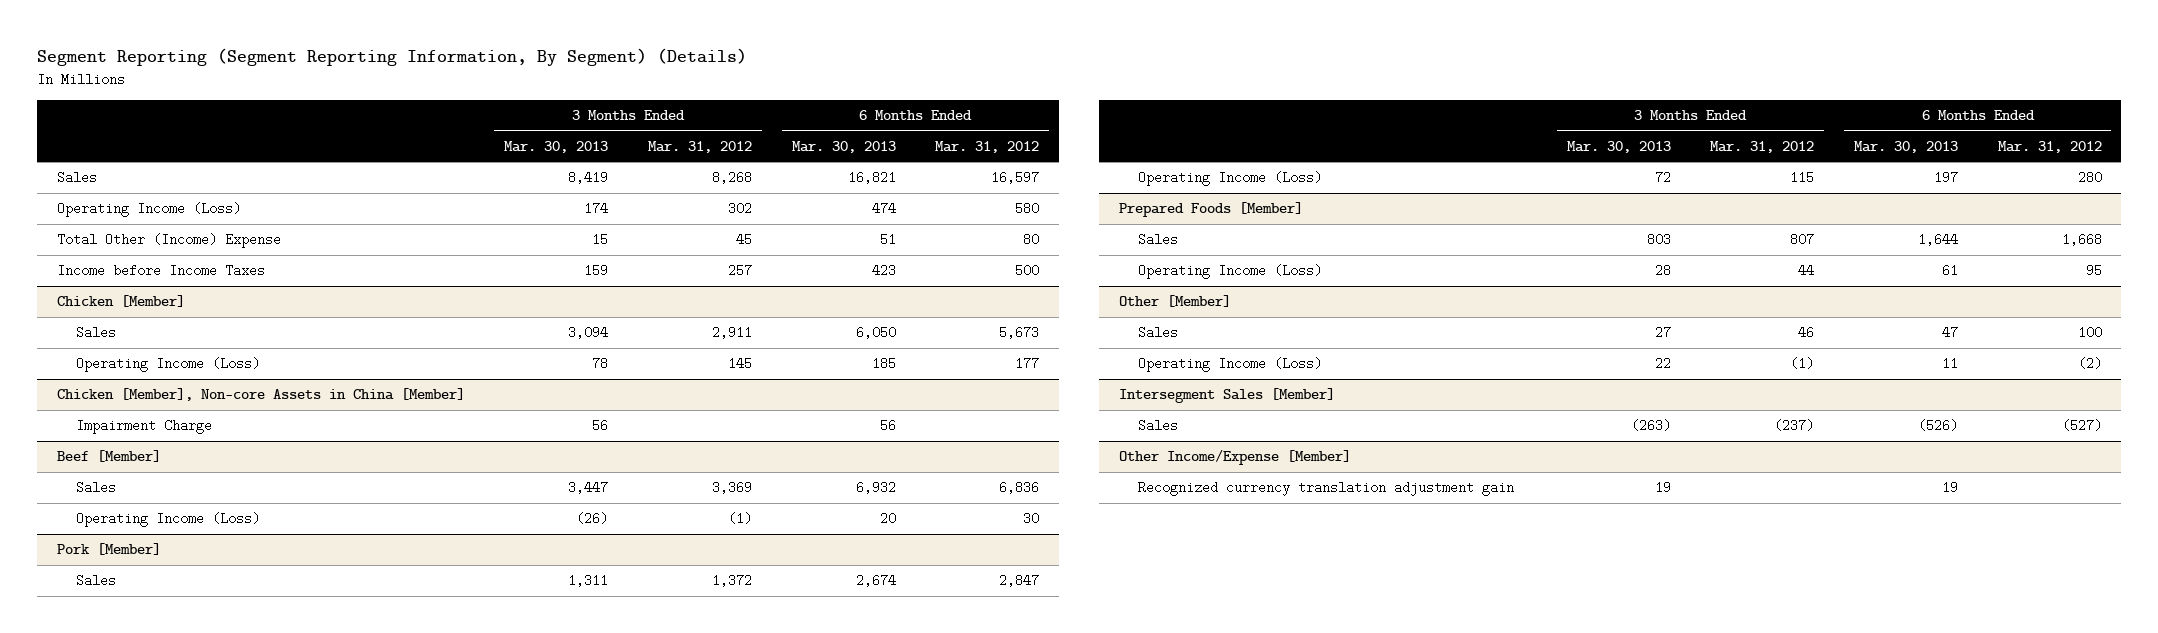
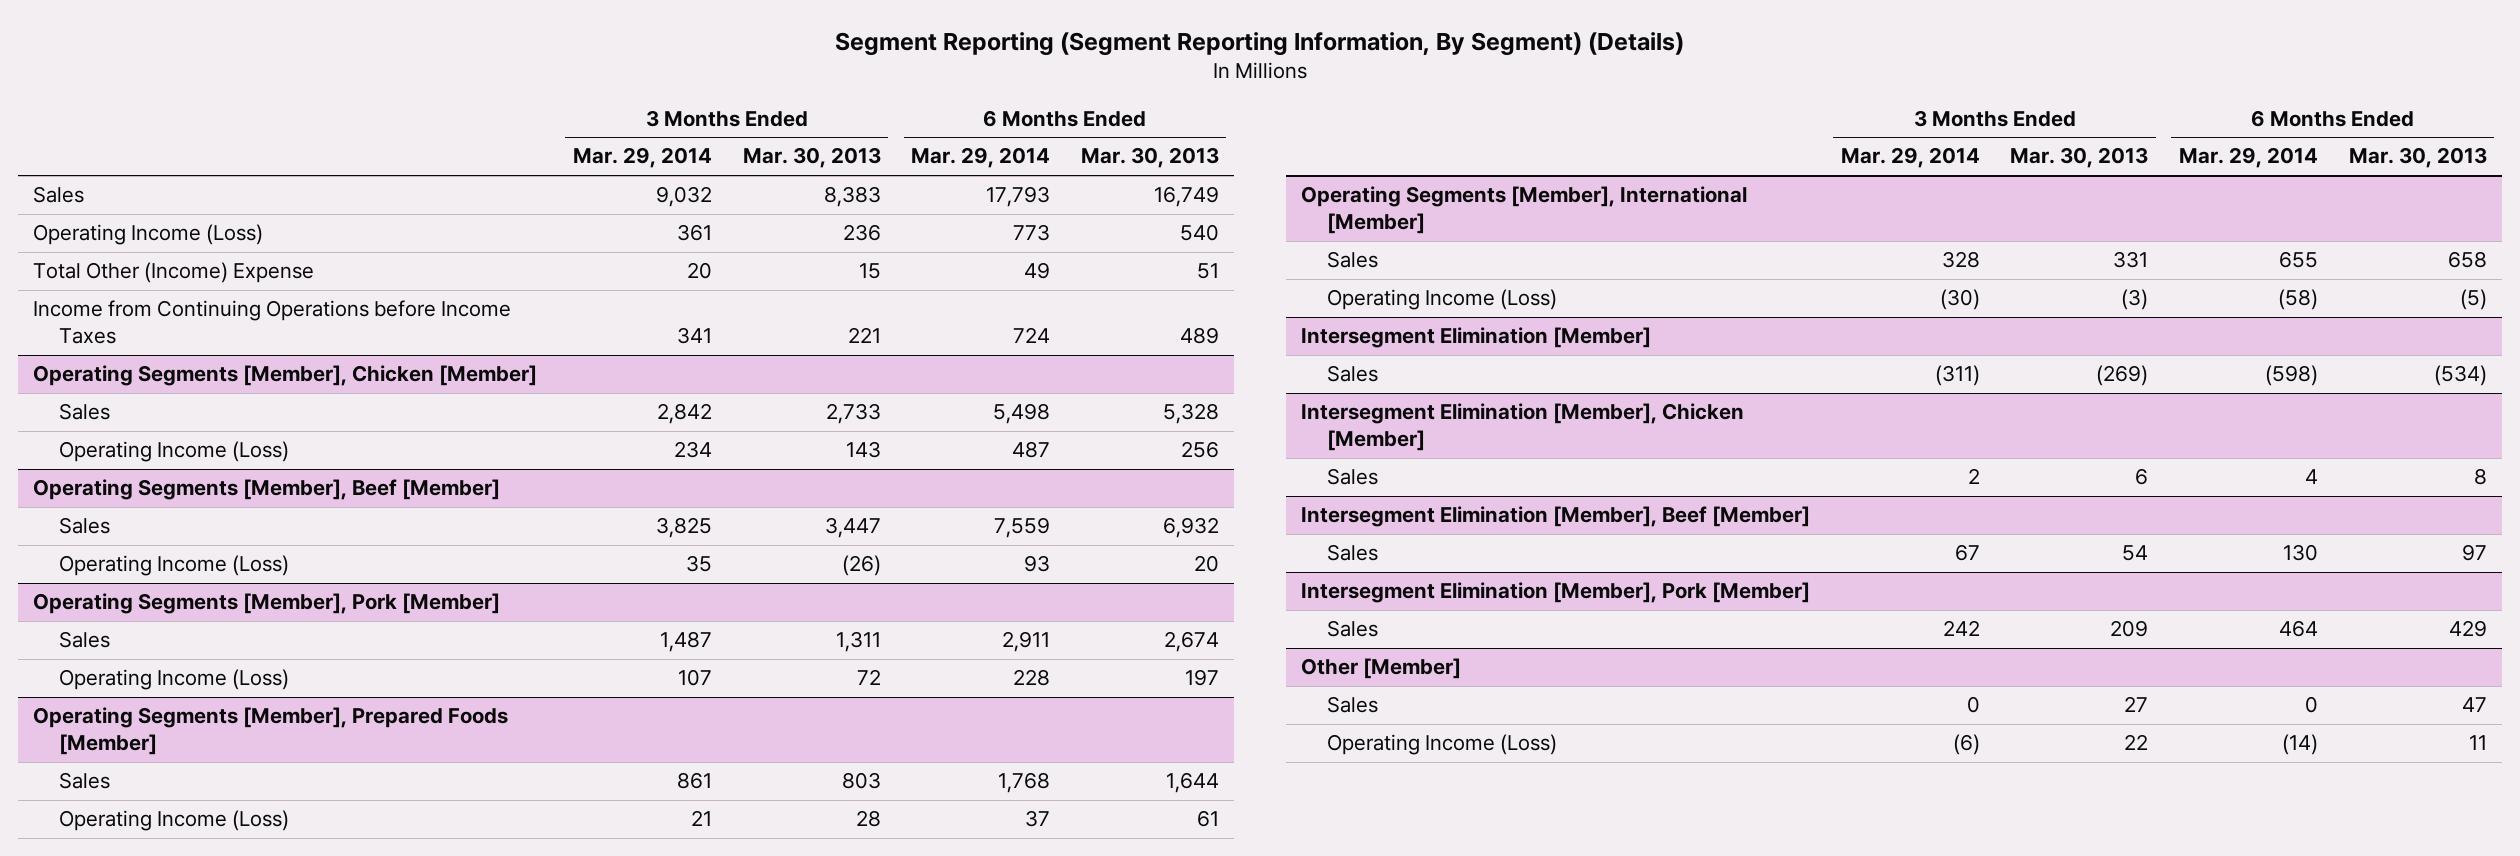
- | 3 Months Ended Mar. 30, 2013 | 3 Months Ended Mar. 31, 2012 | 6 Months Ended Mar. 30, 2013 | 6 Months Ended Mar. 31, 2012
+ | 3 Months Ended Mar. 29, 2014 | 3 Months Ended Mar. 30, 2013 | 6 Months Ended Mar. 29, 2014 | 6 Months Ended Mar. 30, 2013
- Sales | 8,419 | 8,268 | 16,821 | 16,597
- Operating Income (Loss) | 174 | 302 | 474 | 580
+ Sales | 9,032 | 8,383 | 17,793 | 16,749
+ Operating Income (Loss) | 361 | 236 | 773 | 540
- Income before Income Taxes | 159 | 257 | 423 | 500
- Chicken [Member]
- Sales | 3,094 | 2,911 | 6,050 | 5,673
- Operating Income (Loss) | 78 | 145 | 185 | 177
- Chicken [Member], Non-core Assets in China [Member]
- Impairment Charge | 56 | | 56 |
- Beef [Member]
+ Income from Continuing Operations before Income Taxes | 341 | 221 | 724 | 489
+ Operating Segments [Member], Chicken [Member]
+ Sales | 2,842 | 2,733 | 5,498 | 5,328
+ Operating Income (Loss) | 234 | 143 | 487 | 256
+ Operating Segments [Member], Beef [Member]
- Pork [Member]
+ Operating Segments [Member], Pork [Member]
- Prepared Foods [Member]
+ Operating Segments [Member], Prepared Foods [Member]
+ Operating Segments [Member], International [Member]
+ Sales | 328 | 331 | 655 | 658
+ Operating Income (Loss) | (30) | (3) | (58) | (5)
+ Intersegment Elimination [Member]
+ Sales | (311) | (269) | (598) | (534)
+ Intersegment Elimination [Member], Chicken [Member]
+ Sales | 2 | 6 | 4 | 8
+ Intersegment Elimination [Member], Beef [Member]
+ Sales | 67 | 54 | 130 | 97
+ Intersegment Elimination [Member], Pork [Member]
+ Sales | 242 | 209 | 464 | 429
- Intersegment Sales [Member]
- Sales | (263) | (237) | (526) | (527)
- Other Income/Expense [Member]
- Recognized currency translation adjustment gain | 19 | | 19 |

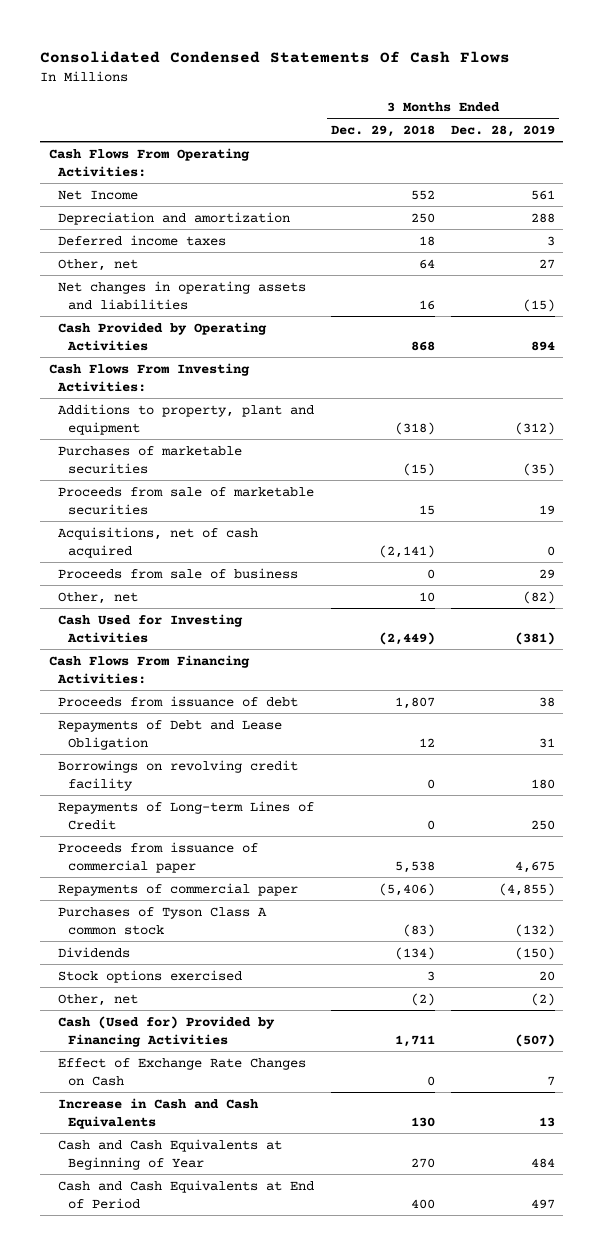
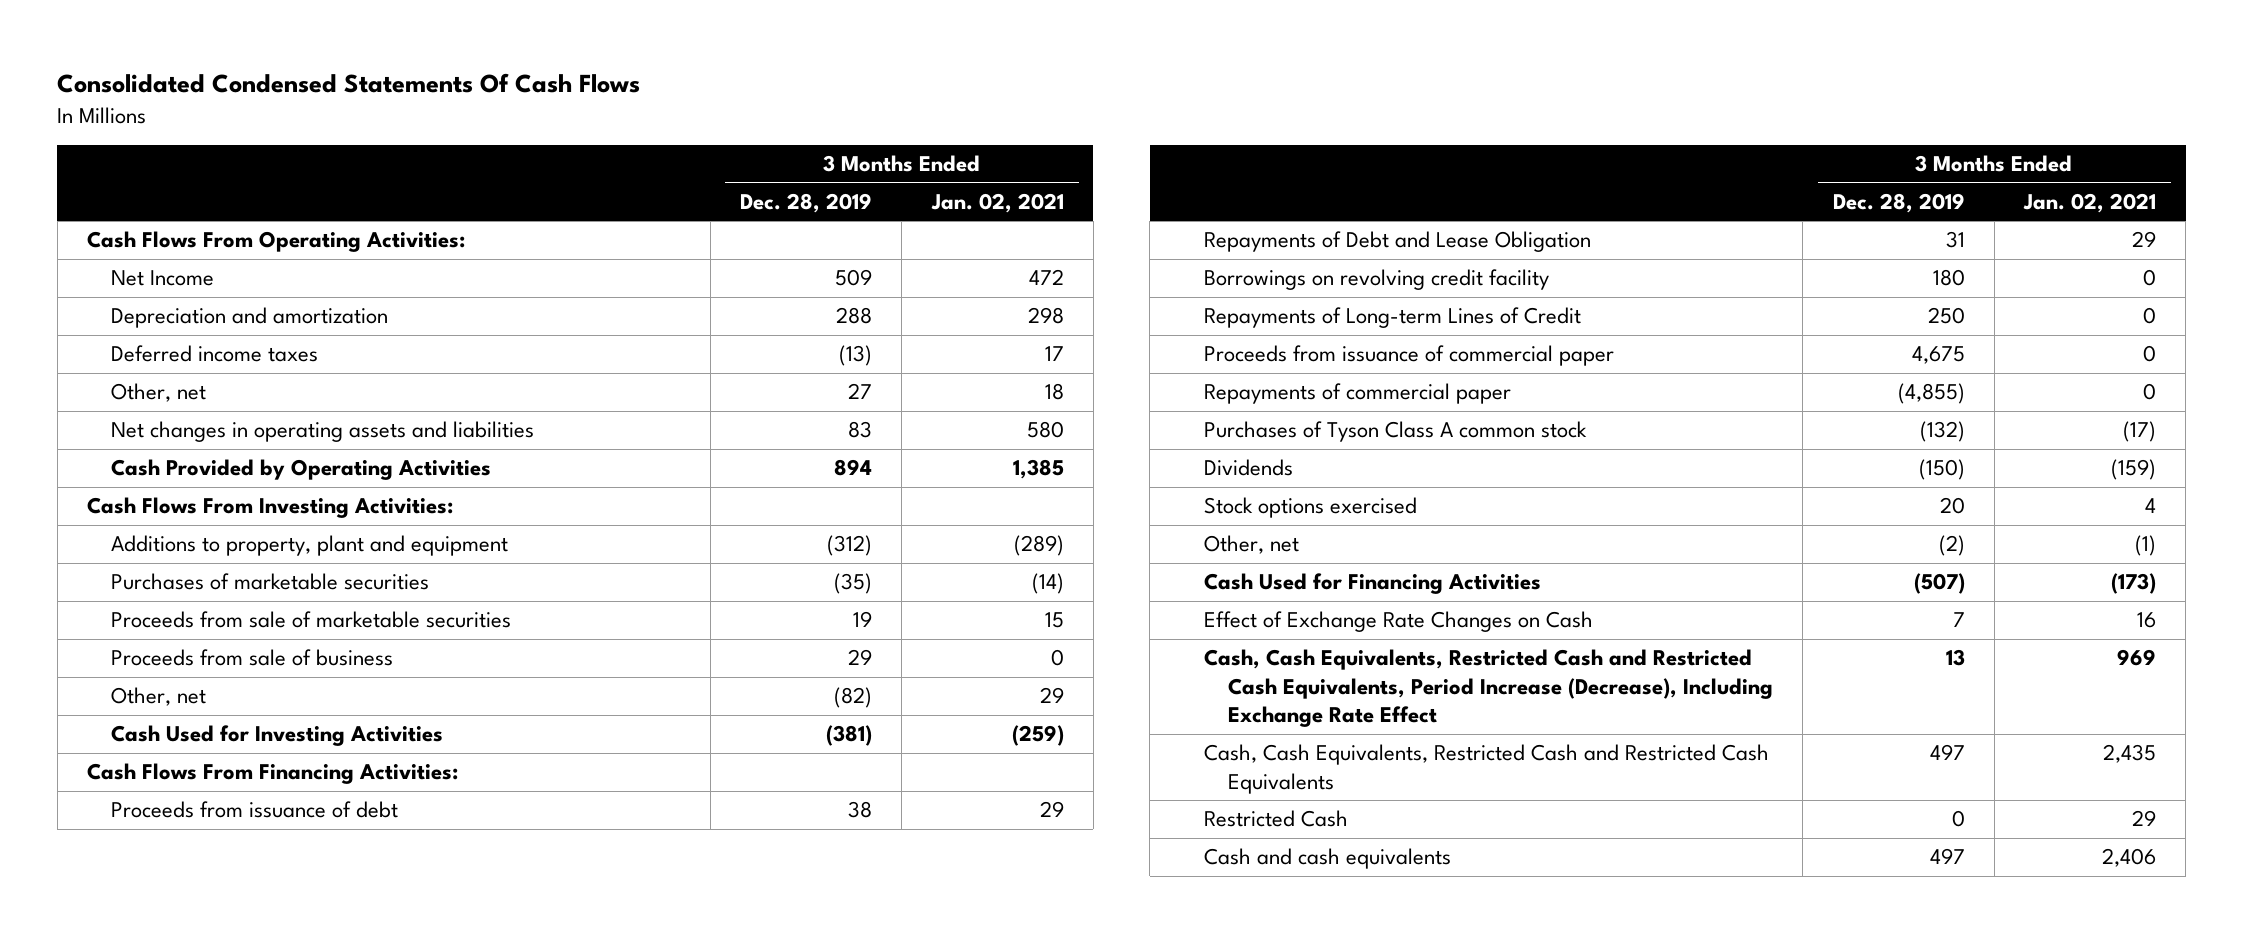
- | 3 Months Ended Dec. 29, 2018 | 3 Months Ended Dec. 28, 2019
+ | 3 Months Ended Dec. 28, 2019 | 3 Months Ended Jan. 02, 2021
- Net Income | 552 | 561
+ Net Income | 509 | 472
- Deferred income taxes | 18 | 3
+ Deferred income taxes | (13) | 17
- Net changes in operating assets and liabilities | 16 | (15)
+ Net changes in operating assets and liabilities | 83 | 580
- Acquisitions, net of cash acquired | (2,141) | 0
- Cash (Used for) Provided by Financing Activities | 1,711 | (507)
+ Cash Used for Financing Activities | (507) | (173)
- Increase in Cash and Cash Equivalents | 130 | 13
- Cash and Cash Equivalents at Beginning of Year | 270 | 484
- Cash and Cash Equivalents at End of Period | 400 | 497
+ Cash, Cash Equivalents, Restricted Cash and Restricted Cash Equivalents, Period Increase (Decrease), Including Exchange Rate Effect | 13 | 969
+ Cash, Cash Equivalents, Restricted Cash and Restricted Cash Equivalents | 497 | 2,435
+ Restricted Cash | 0 | 29
+ Cash and cash equivalents | 497 | 2,406

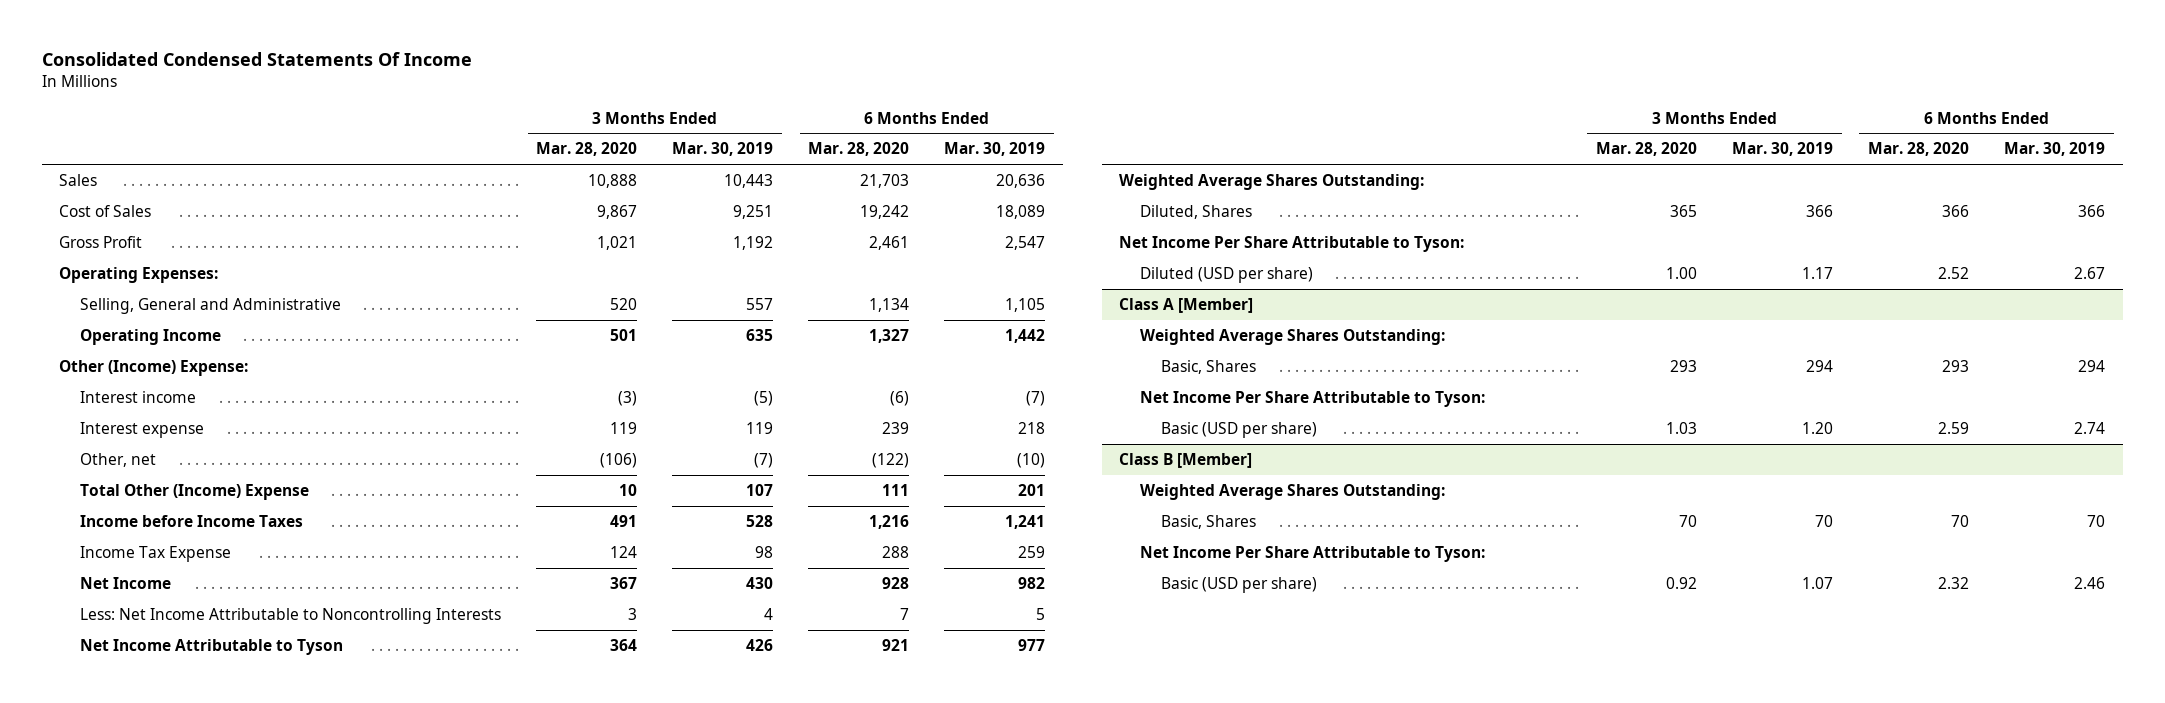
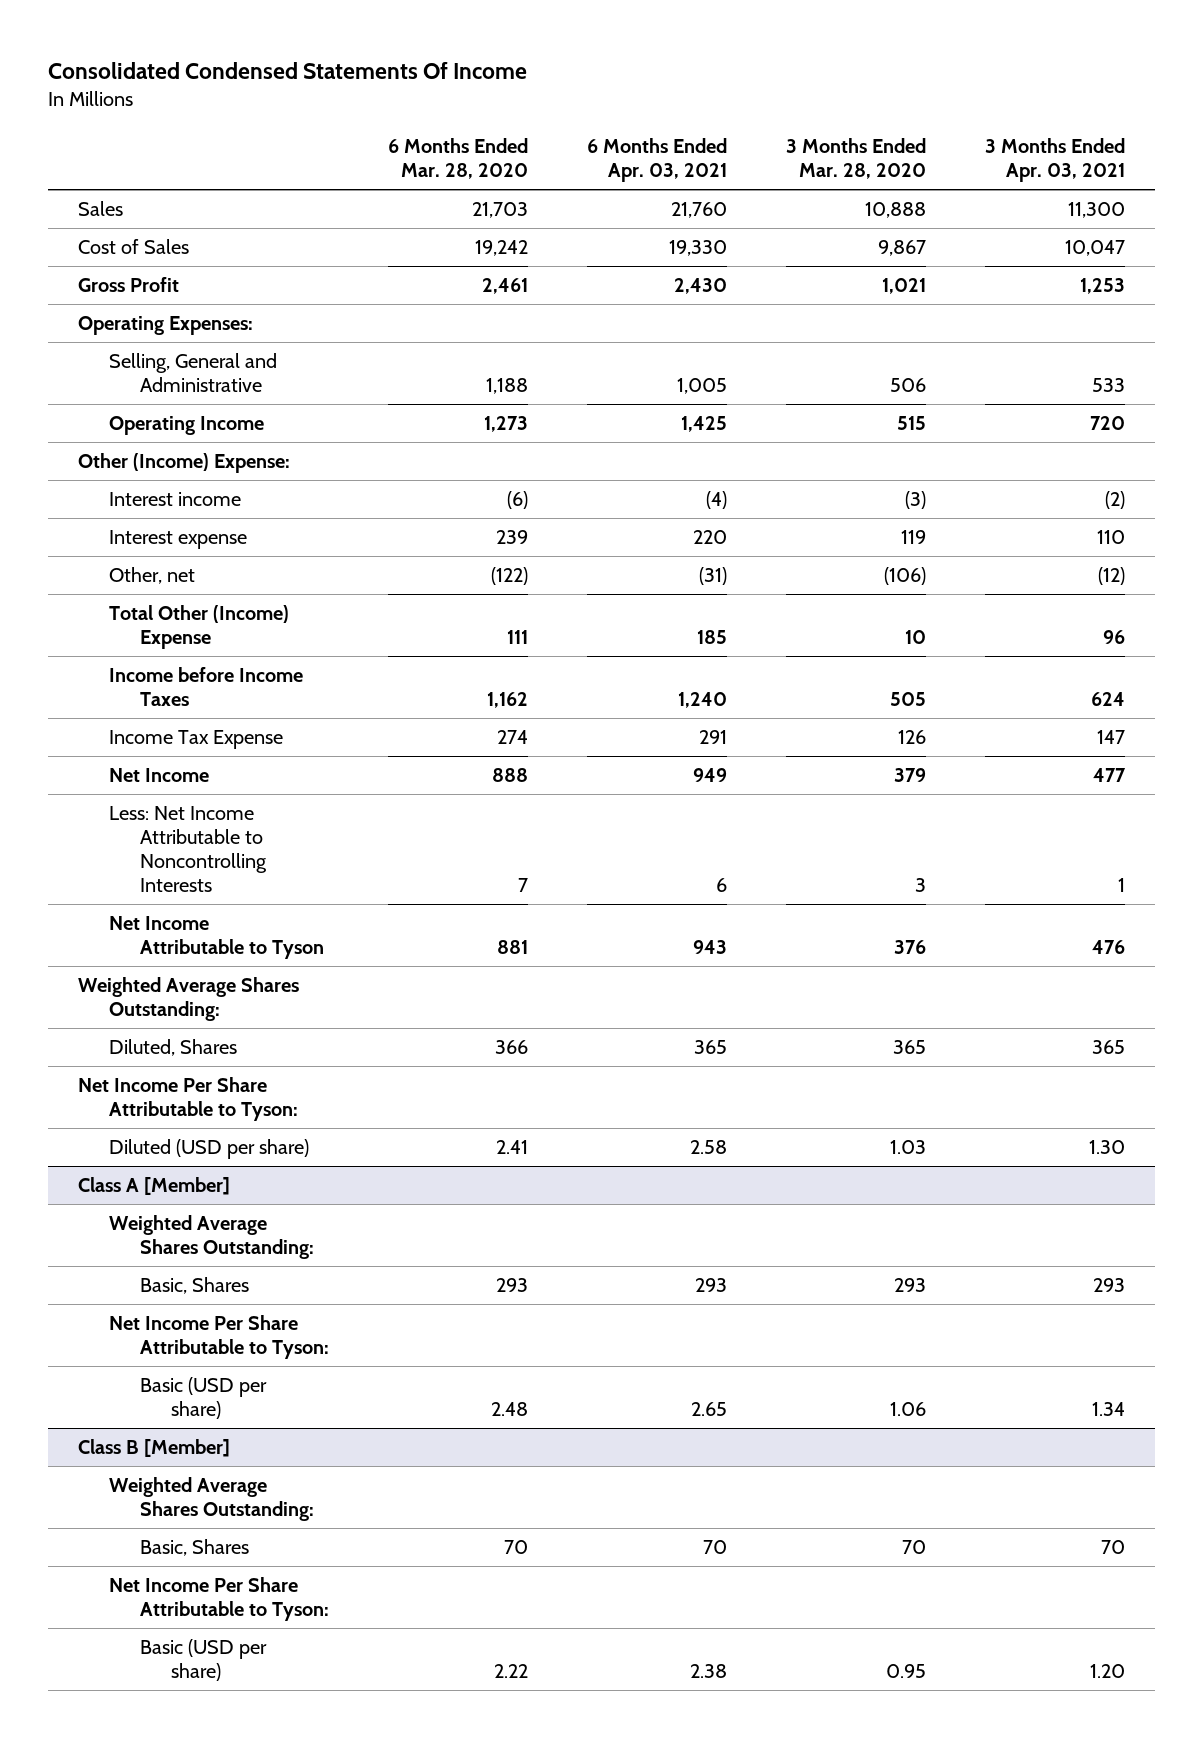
- | 3 Months Ended Mar. 28, 2020 | 3 Months Ended Mar. 30, 2019 | 6 Months Ended Mar. 28, 2020 | 6 Months Ended Mar. 30, 2019
+ | 6 Months Ended Mar. 28, 2020 | 6 Months Ended Apr. 03, 2021 | 3 Months Ended Mar. 28, 2020 | 3 Months Ended Apr. 03, 2021
- Selling, General and Administrative | 520 | 557 | 1,134 | 1,105
- Operating Income | 501 | 635 | 1,327 | 1,442
+ Selling, General and Administrative | 1,188 | 1,005 | 506 | 533
+ Operating Income | 1,273 | 1,425 | 515 | 720
- Income before Income Taxes | 491 | 528 | 1,216 | 1,241
- Income Tax Expense | 124 | 98 | 288 | 259
- Net Income | 367 | 430 | 928 | 982
+ Income before Income Taxes | 1,162 | 1,240 | 505 | 624
+ Income Tax Expense | 274 | 291 | 126 | 147
+ Net Income | 888 | 949 | 379 | 477
- Net Income Attributable to Tyson | 364 | 426 | 921 | 977
+ Net Income Attributable to Tyson | 881 | 943 | 376 | 476
- Diluted (USD per share) | 1.00 | 1.17 | 2.52 | 2.67
+ Diluted (USD per share) | 2.41 | 2.58 | 1.03 | 1.30
@ Class A [Member]
- Basic (USD per share) | 1.03 | 1.20 | 2.59 | 2.74
+ Basic (USD per share) | 2.48 | 2.65 | 1.06 | 1.34
@ Class B [Member]
- Basic (USD per share) | 0.92 | 1.07 | 2.32 | 2.46
+ Basic (USD per share) | 2.22 | 2.38 | 0.95 | 1.20

